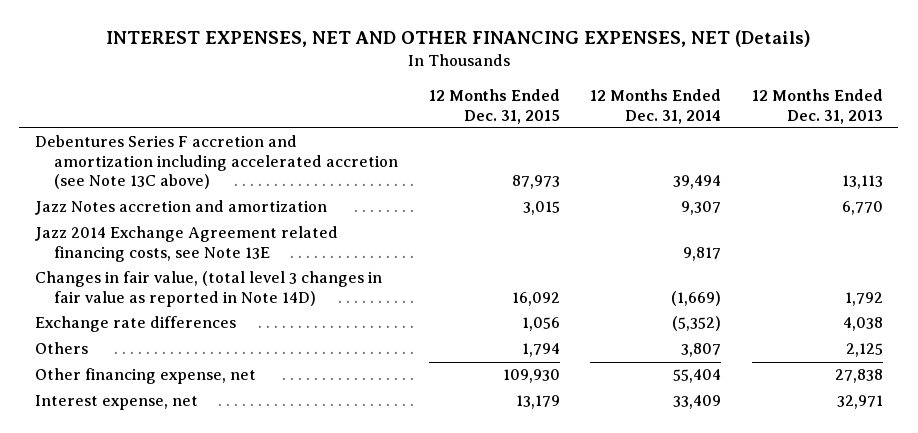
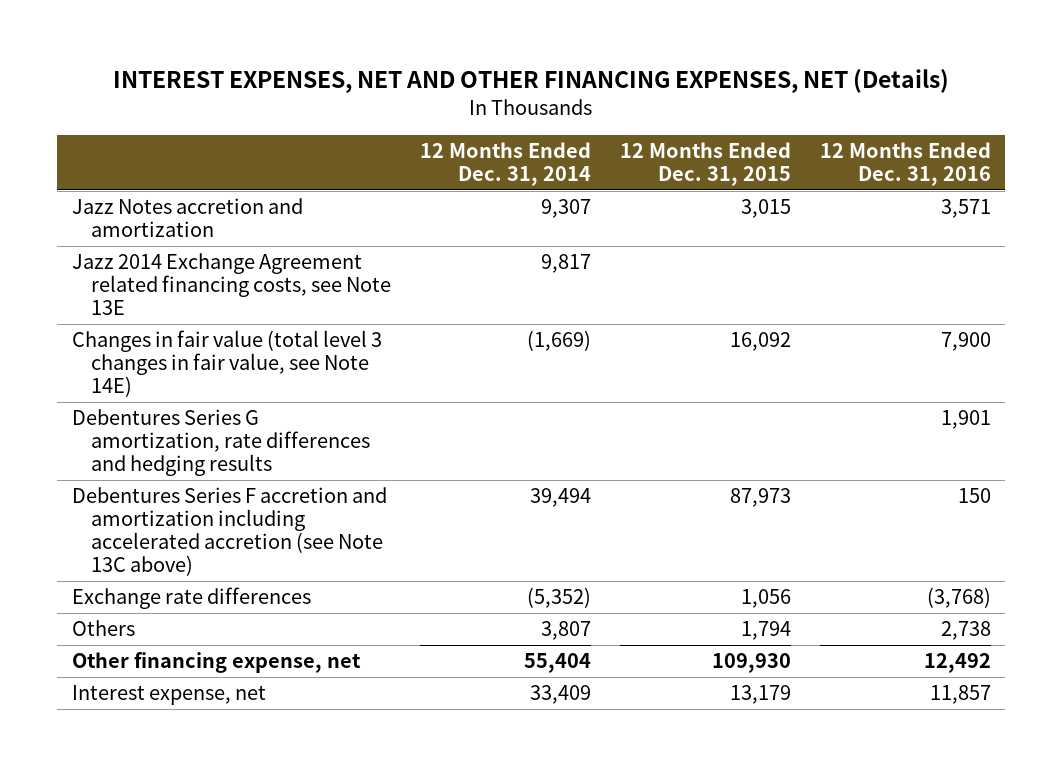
- | 12 Months Ended Dec. 31, 2015 | 12 Months Ended Dec. 31, 2014 | 12 Months Ended Dec. 31, 2013
+ | 12 Months Ended Dec. 31, 2014 | 12 Months Ended Dec. 31, 2015 | 12 Months Ended Dec. 31, 2016
- Changes in fair value, (total level 3 changes in fair value as reported in Note 14D) | 16,092 | (1,669) | 1,792
+ Changes in fair value (total level 3 changes in fair value, see Note 14E) | (1,669) | 16,092 | 7,900
+ Debentures Series G amortization, rate differences and hedging results | | | 1,901
moved down: Debentures Series F accretion and amortization including accelerated accretion (see Note 13C above) | 39,494 | 87,973 | 150

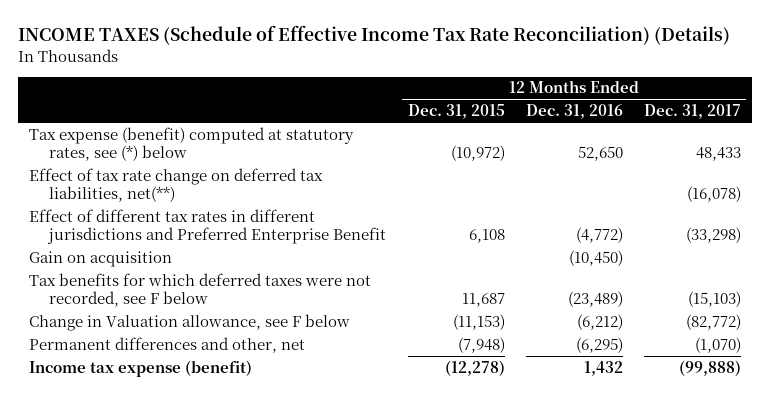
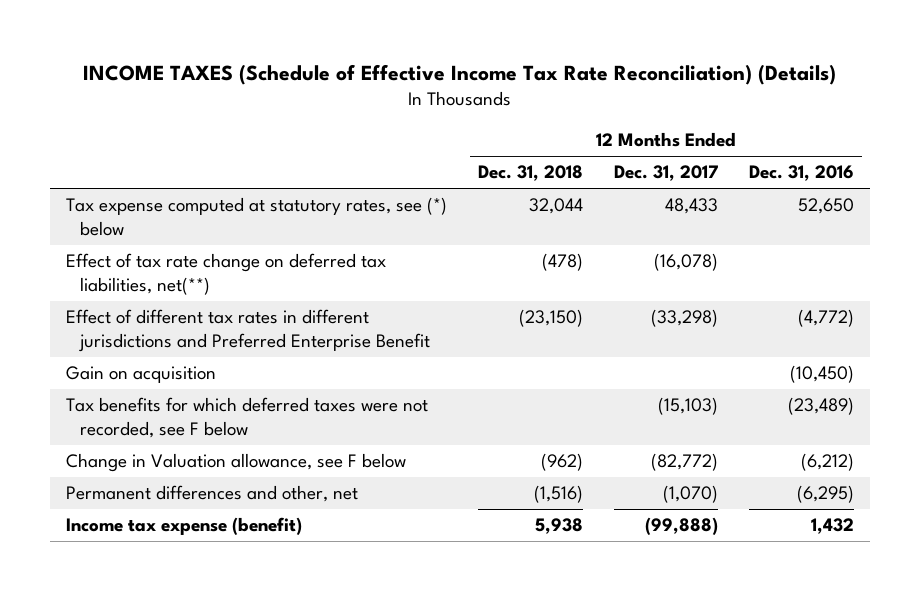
- | 12 Months Ended Dec. 31, 2015 | 12 Months Ended Dec. 31, 2016 | 12 Months Ended Dec. 31, 2017
+ | 12 Months Ended Dec. 31, 2018 | 12 Months Ended Dec. 31, 2017 | 12 Months Ended Dec. 31, 2016
- Tax expense (benefit) computed at statutory rates, see (*) below | (10,972) | 52,650 | 48,433
+ Tax expense computed at statutory rates, see (*) below | 32,044 | 48,433 | 52,650

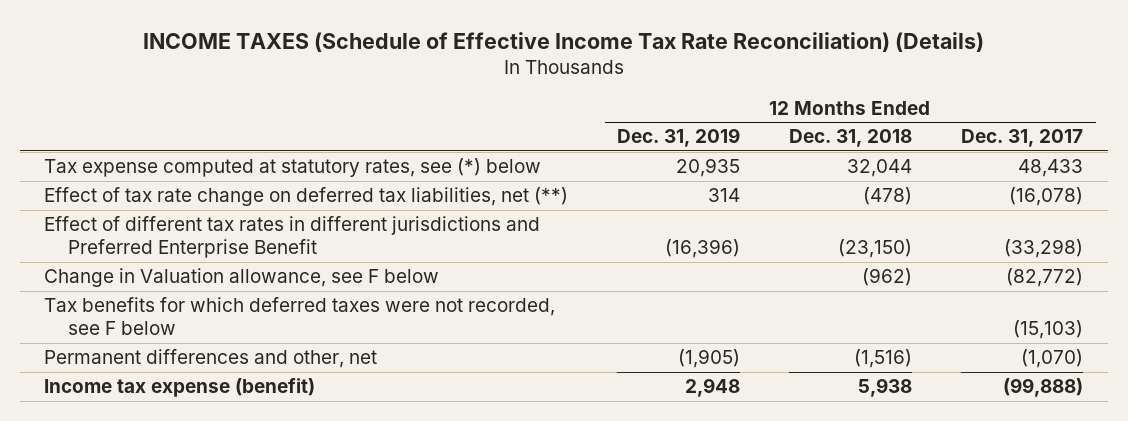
- | 12 Months Ended Dec. 31, 2018 | 12 Months Ended Dec. 31, 2017 | 12 Months Ended Dec. 31, 2016
+ | 12 Months Ended Dec. 31, 2019 | 12 Months Ended Dec. 31, 2018 | 12 Months Ended Dec. 31, 2017
- Effect of tax rate change on deferred tax liabilities, net(**) | (478) | (16,078) |
+ Effect of tax rate change on deferred tax liabilities, net (**) | 314 | (478) | (16,078)
- Gain on acquisition | | | (10,450)
moved down: Tax benefits for which deferred taxes were not recorded, see F below | | | (15,103)

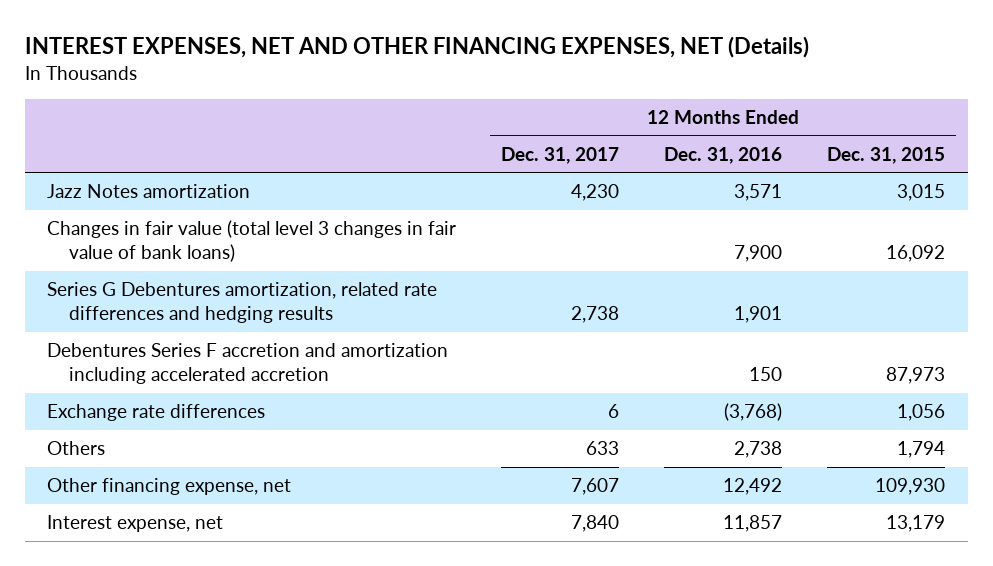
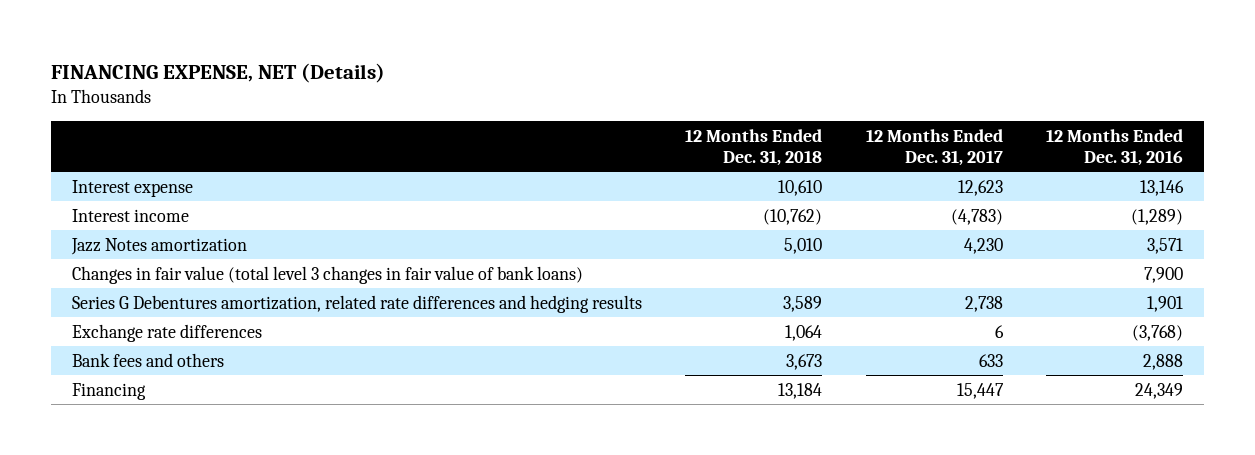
- INTEREST EXPENSES, NET AND OTHER FINANCING EXPENSES, NET (Details)
+ FINANCING EXPENSE, NET (Details)
- | 12 Months Ended Dec. 31, 2017 | 12 Months Ended Dec. 31, 2016 | 12 Months Ended Dec. 31, 2015
+ | 12 Months Ended Dec. 31, 2018 | 12 Months Ended Dec. 31, 2017 | 12 Months Ended Dec. 31, 2016
+ Interest expense | 10,610 | 12,623 | 13,146
+ Interest income | (10,762) | (4,783) | (1,289)
- Debentures Series F accretion and amortization including accelerated accretion | | 150 | 87,973
- Others | 633 | 2,738 | 1,794
- Other financing expense, net | 7,607 | 12,492 | 109,930
- Interest expense, net | 7,840 | 11,857 | 13,179
+ Bank fees and others | 3,673 | 633 | 2,888
+ Financing | 13,184 | 15,447 | 24,349

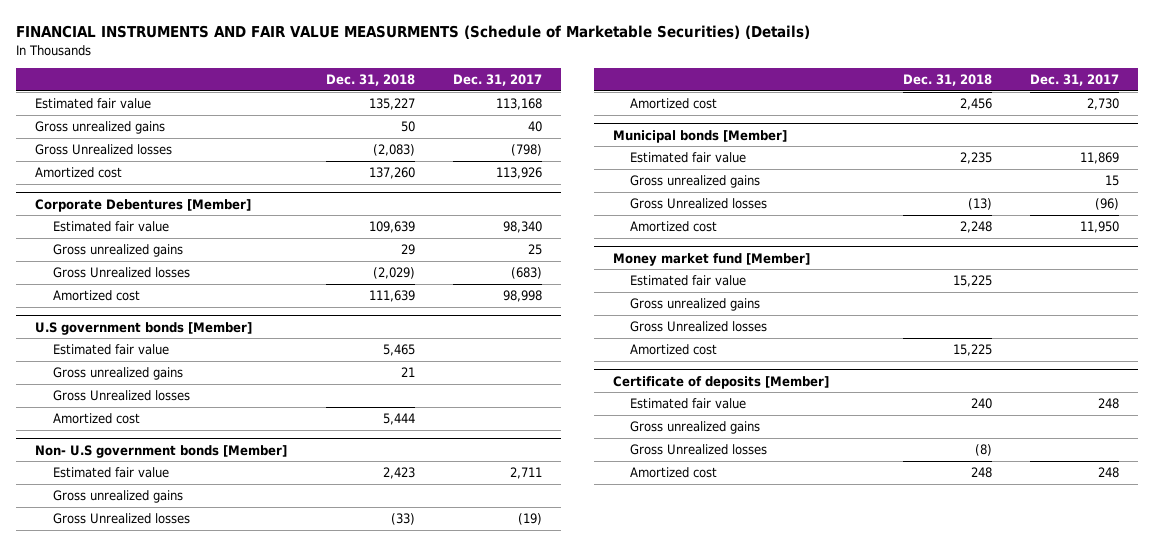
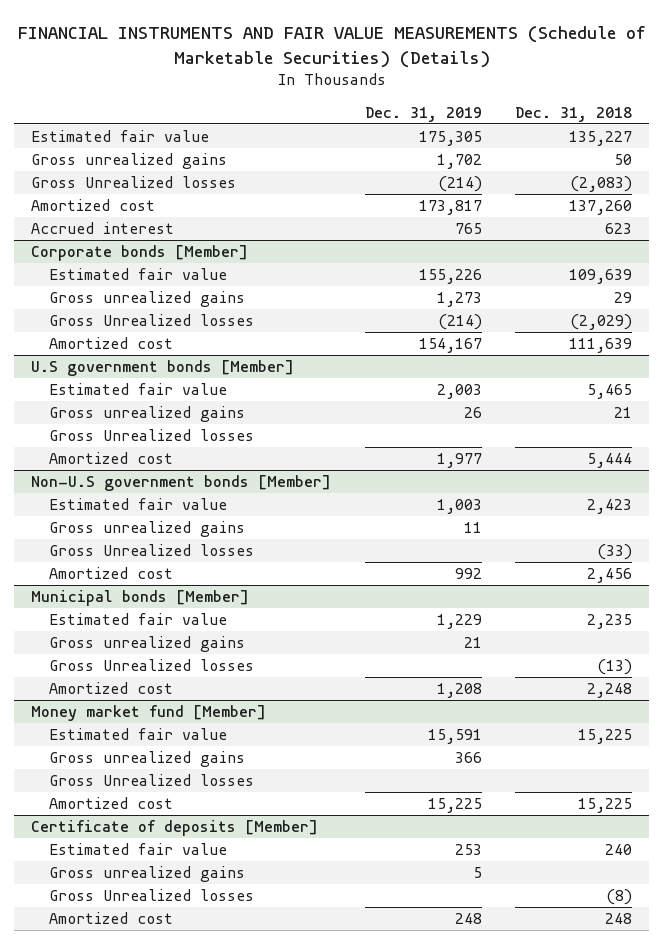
- FINANCIAL INSTRUMENTS AND FAIR VALUE MEASURMENTS (Schedule of Marketable Securities) (Details)
+ FINANCIAL INSTRUMENTS AND FAIR VALUE MEASUREMENTS (Schedule of Marketable Securities) (Details)
- | Dec. 31, 2018 | Dec. 31, 2017
+ | Dec. 31, 2019 | Dec. 31, 2018
- Corporate Debentures [Member]
+ Accrued interest | 765 | 623
+ Corporate bonds [Member]
- Non- U.S government bonds [Member]
+ Non-U.S government bonds [Member]

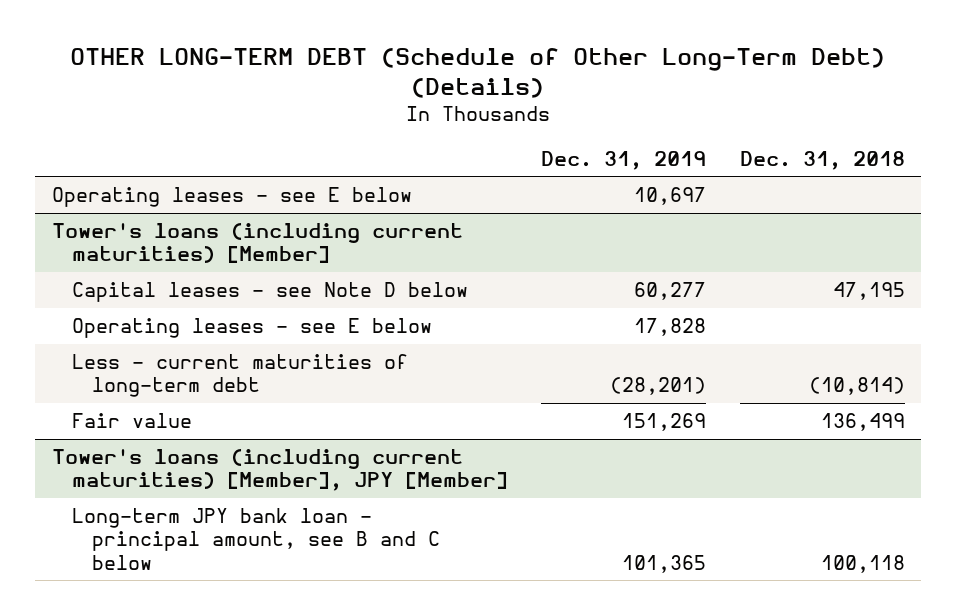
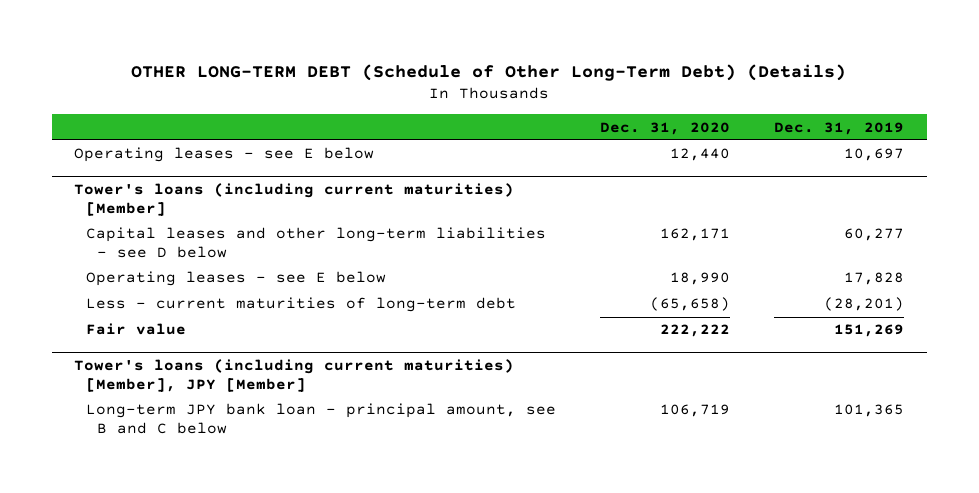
- | Dec. 31, 2019 | Dec. 31, 2018
+ | Dec. 31, 2020 | Dec. 31, 2019
@ Tower's loans (including current maturities) [Member]
- Capital leases - see Note D below | 60,277 | 47,195
+ Capital leases and other long-term liabilities - see D below | 162,171 | 60,277

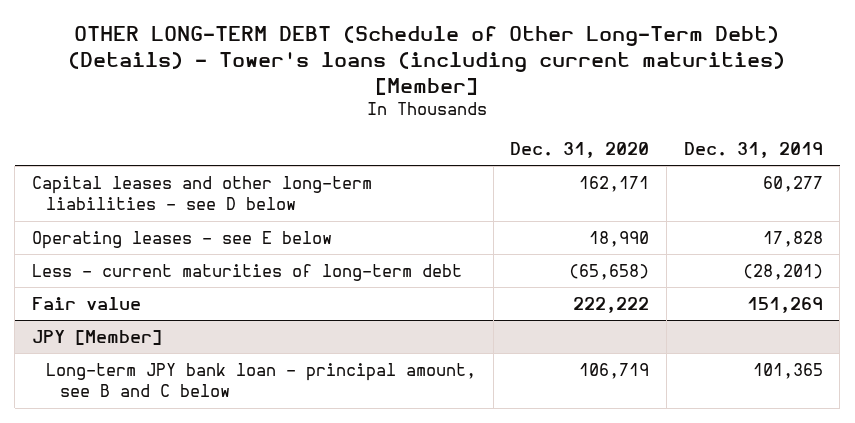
- OTHER LONG-TERM DEBT (Schedule of Other Long-Term Debt) (Details)
+ OTHER LONG-TERM DEBT (Schedule of Other Long-Term Debt) (Details) - Tower's loans (including current maturities) [Member]
- Operating leases - see E below | 12,440 | 10,697
- Tower's loans (including current maturities) [Member]
- Tower's loans (including current maturities) [Member], JPY [Member]
+ JPY [Member]

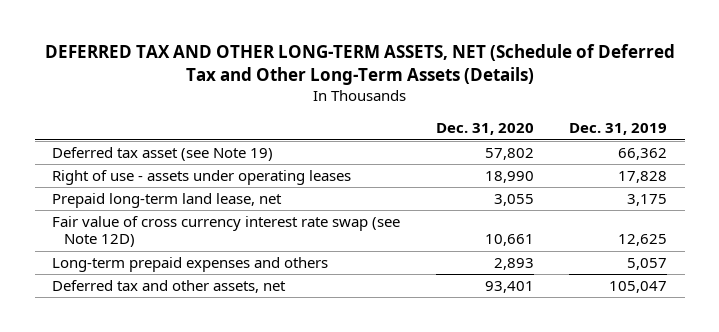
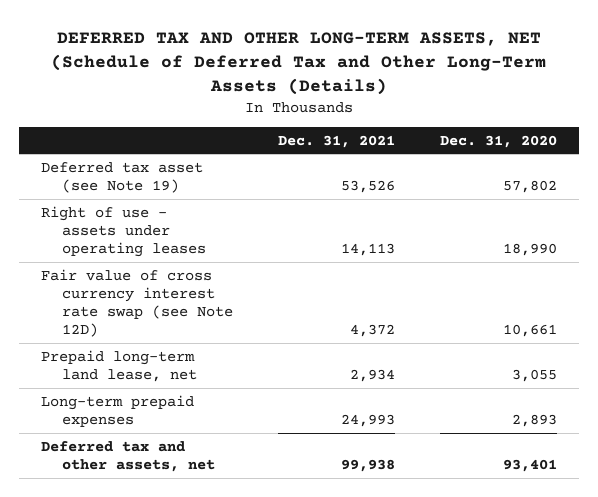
- | Dec. 31, 2020 | Dec. 31, 2019
+ | Dec. 31, 2021 | Dec. 31, 2020
- Long-term prepaid expenses and others | 2,893 | 5,057
moved down: Prepaid long-term land lease, net | 2,934 | 3,055
+ Long-term prepaid expenses | 24,993 | 2,893

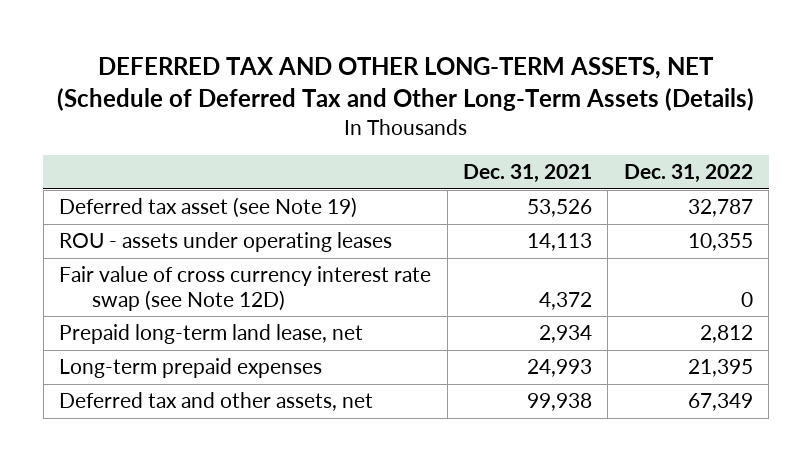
- | Dec. 31, 2021 | Dec. 31, 2020
+ | Dec. 31, 2021 | Dec. 31, 2022
- Right of use - assets under operating leases | 14,113 | 18,990
+ ROU - assets under operating leases | 14,113 | 10,355

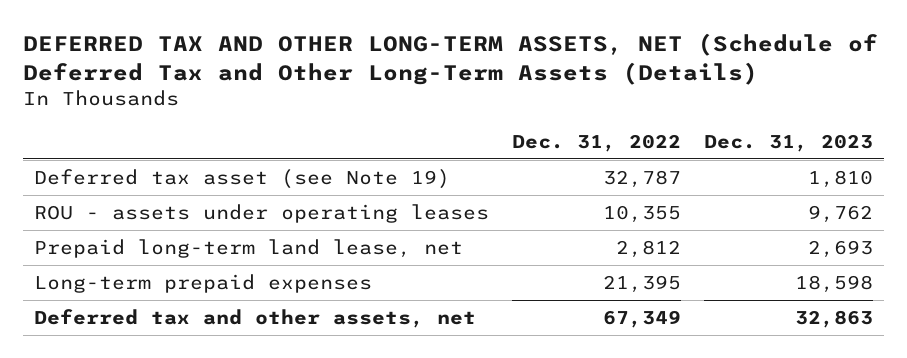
- | Dec. 31, 2021 | Dec. 31, 2022
+ | Dec. 31, 2022 | Dec. 31, 2023
- Fair value of cross currency interest rate swap (see Note 12D) | 4,372 | 0

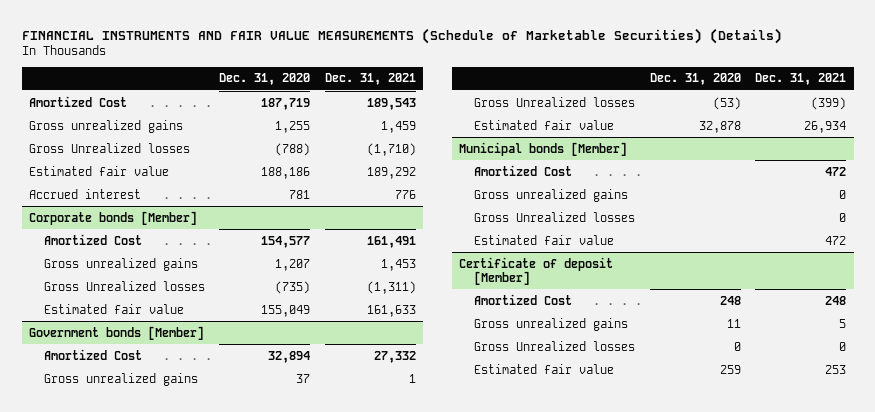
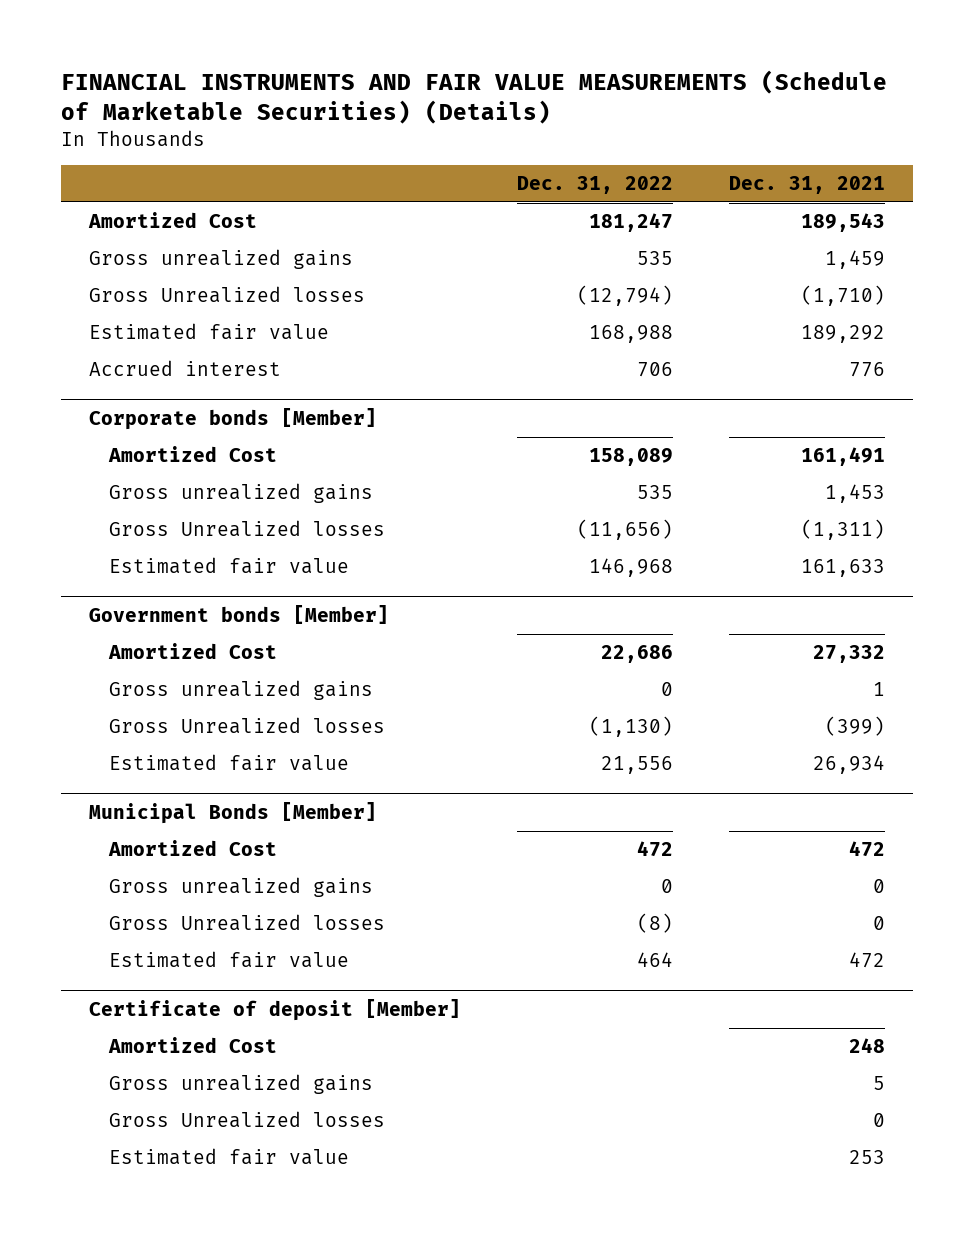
- | Dec. 31, 2020 | Dec. 31, 2021
+ | Dec. 31, 2022 | Dec. 31, 2021
- Municipal bonds [Member]
+ Municipal Bonds [Member]

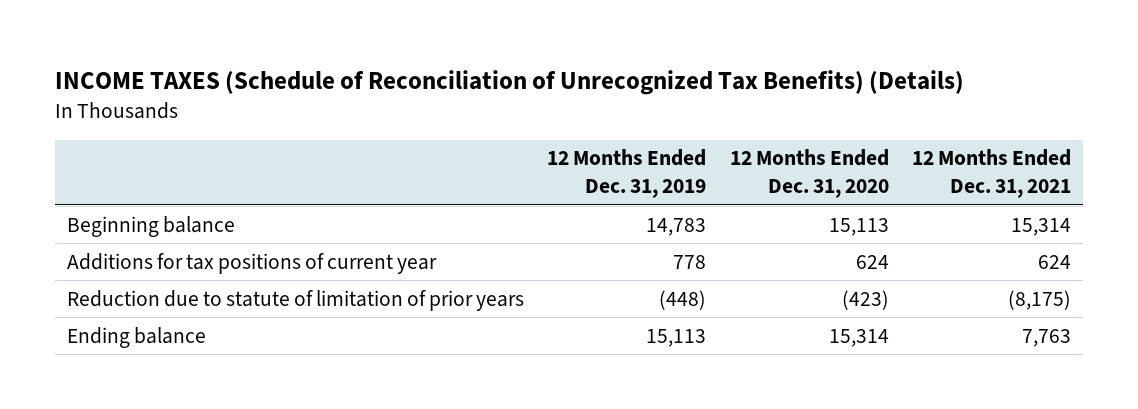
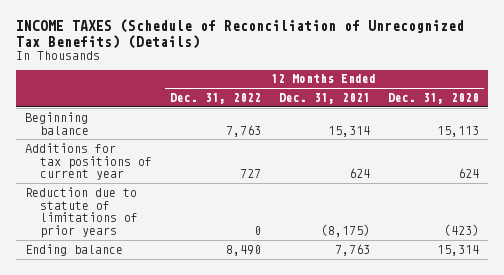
- | 12 Months Ended Dec. 31, 2019 | 12 Months Ended Dec. 31, 2020 | 12 Months Ended Dec. 31, 2021
+ | 12 Months Ended Dec. 31, 2022 | 12 Months Ended Dec. 31, 2021 | 12 Months Ended Dec. 31, 2020
- Reduction due to statute of limitation of prior years | (448) | (423) | (8,175)
+ Reduction due to statute of limitations of prior years | 0 | (8,175) | (423)

